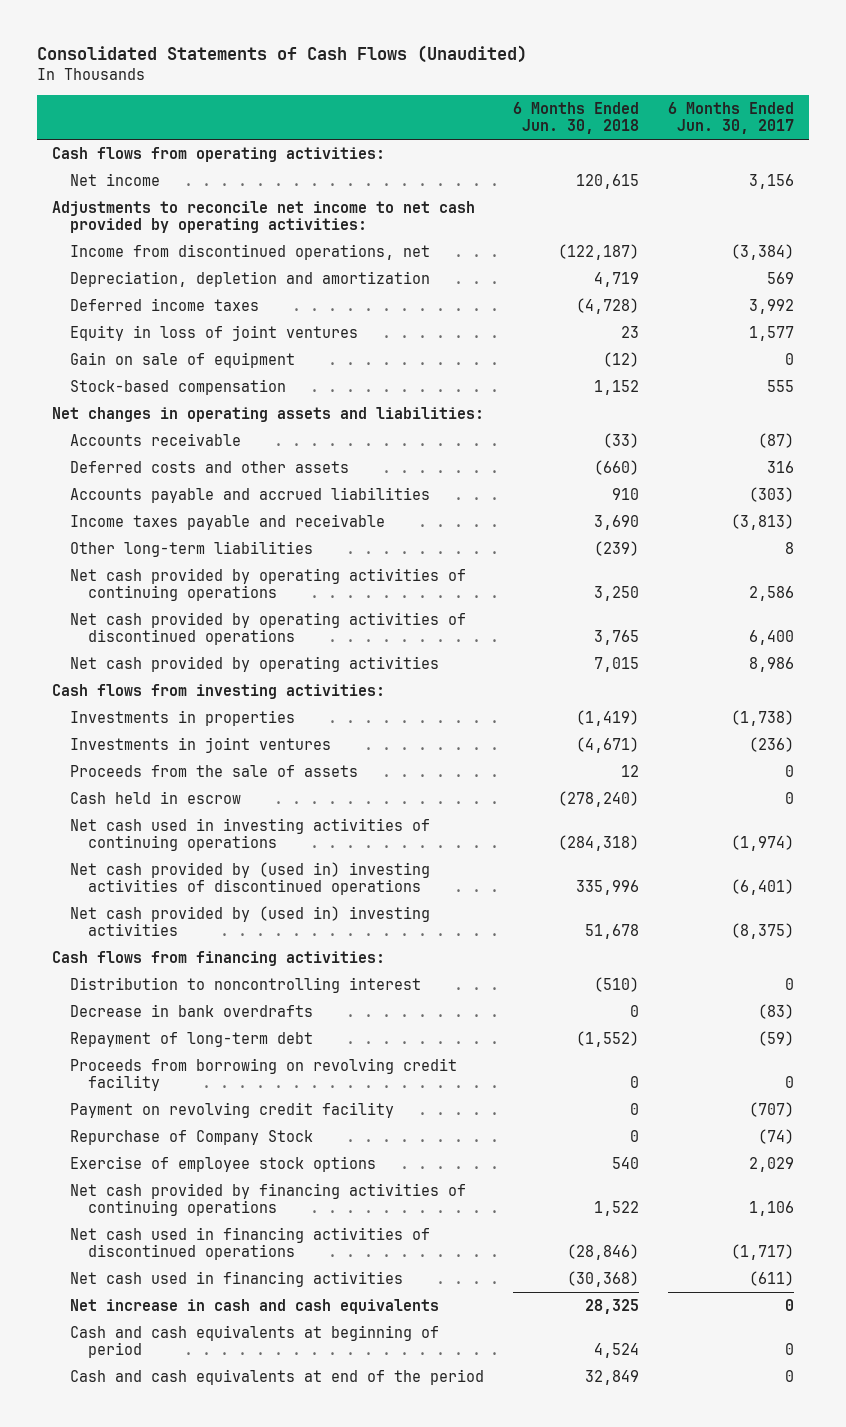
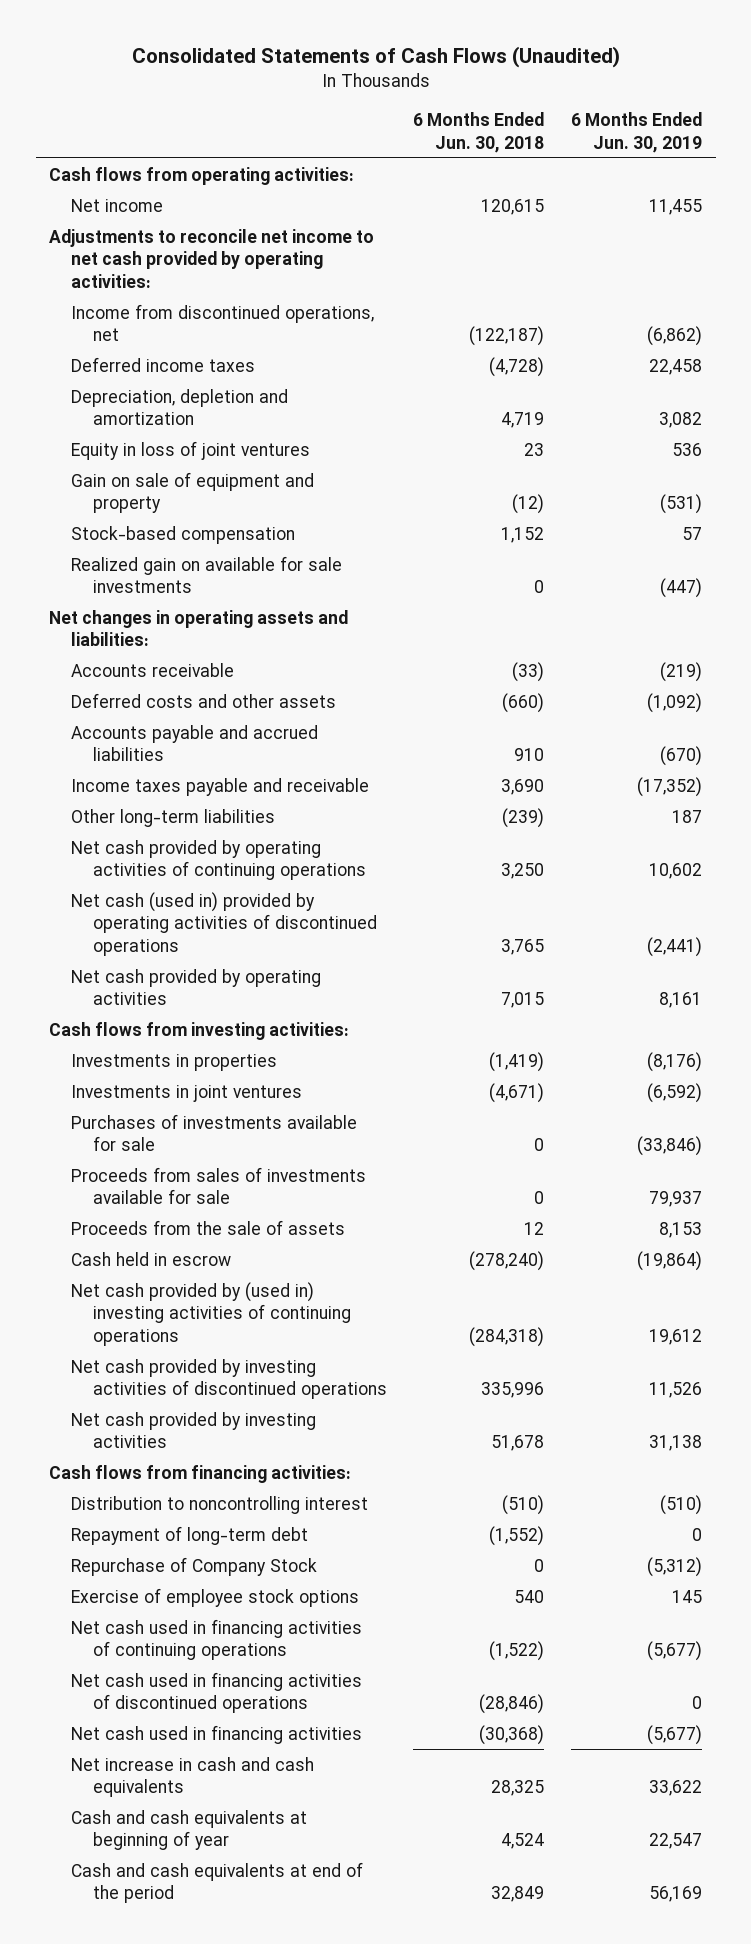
- | 6 Months Ended Jun. 30, 2018 | 6 Months Ended Jun. 30, 2017
+ | 6 Months Ended Jun. 30, 2018 | 6 Months Ended Jun. 30, 2019
moved down: Depreciation, depletion and amortization | 4,719 | 3,082
- Gain on sale of equipment | (12) | 0
+ Gain on sale of equipment and property | (12) | (531)
+ Realized gain on available for sale investments | 0 | (447)
- Net cash provided by operating activities of discontinued operations | 3,765 | 6,400
+ Net cash (used in) provided by operating activities of discontinued operations | 3,765 | (2,441)
+ Purchases of investments available for sale | 0 | (33,846)
+ Proceeds from sales of investments available for sale | 0 | 79,937
- Net cash used in investing activities of continuing operations | (284,318) | (1,974)
- Net cash provided by (used in) investing activities of discontinued operations | 335,996 | (6,401)
- Net cash provided by (used in) investing activities | 51,678 | (8,375)
+ Net cash provided by (used in) investing activities of continuing operations | (284,318) | 19,612
+ Net cash provided by investing activities of discontinued operations | 335,996 | 11,526
+ Net cash provided by investing activities | 51,678 | 31,138
- Decrease in bank overdrafts | 0 | (83)
- Proceeds from borrowing on revolving credit facility | 0 | 0
- Payment on revolving credit facility | 0 | (707)
- Net cash provided by financing activities of continuing operations | 1,522 | 1,106
+ Net cash used in financing activities of continuing operations | (1,522) | (5,677)
- Cash and cash equivalents at beginning of period | 4,524 | 0
+ Cash and cash equivalents at beginning of year | 4,524 | 22,547

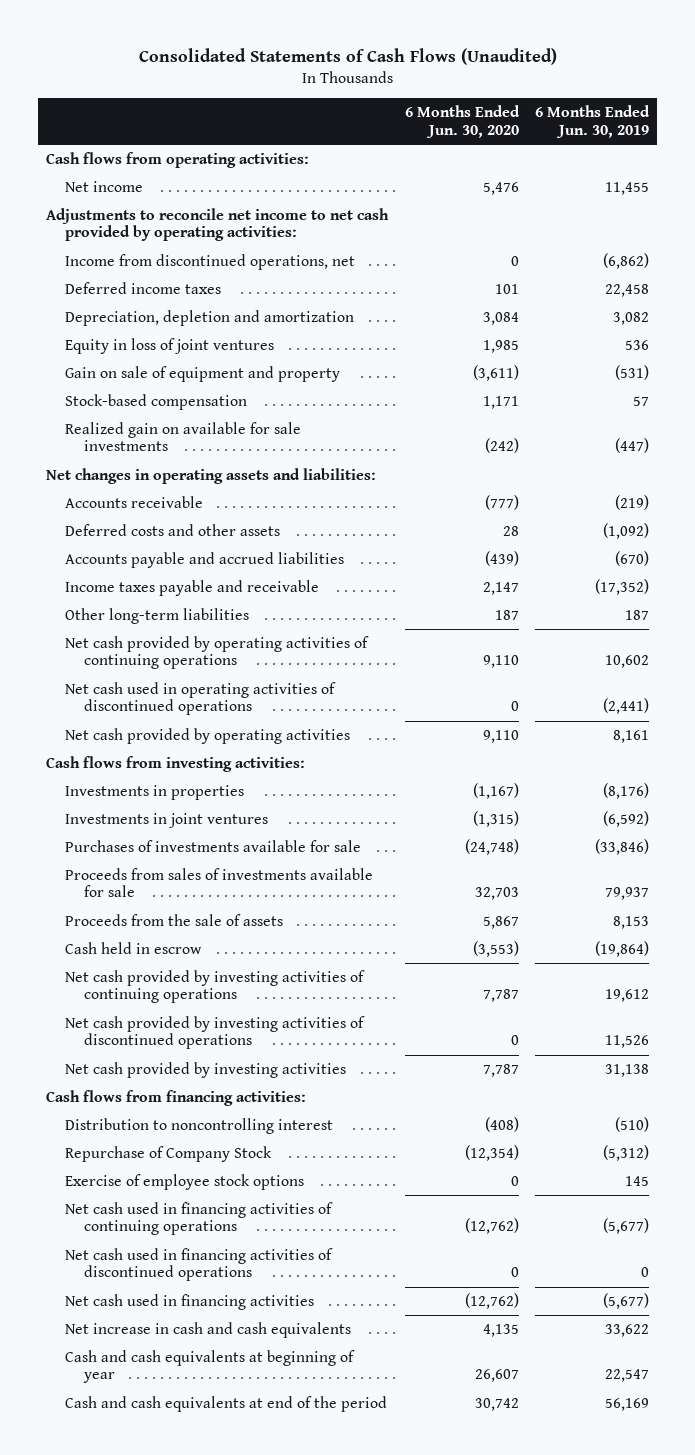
- | 6 Months Ended Jun. 30, 2018 | 6 Months Ended Jun. 30, 2019
+ | 6 Months Ended Jun. 30, 2020 | 6 Months Ended Jun. 30, 2019
- Net cash (used in) provided by operating activities of discontinued operations | 3,765 | (2,441)
+ Net cash used in operating activities of discontinued operations | 0 | (2,441)
- Net cash provided by (used in) investing activities of continuing operations | (284,318) | 19,612
+ Net cash provided by investing activities of continuing operations | 7,787 | 19,612
- Repayment of long-term debt | (1,552) | 0

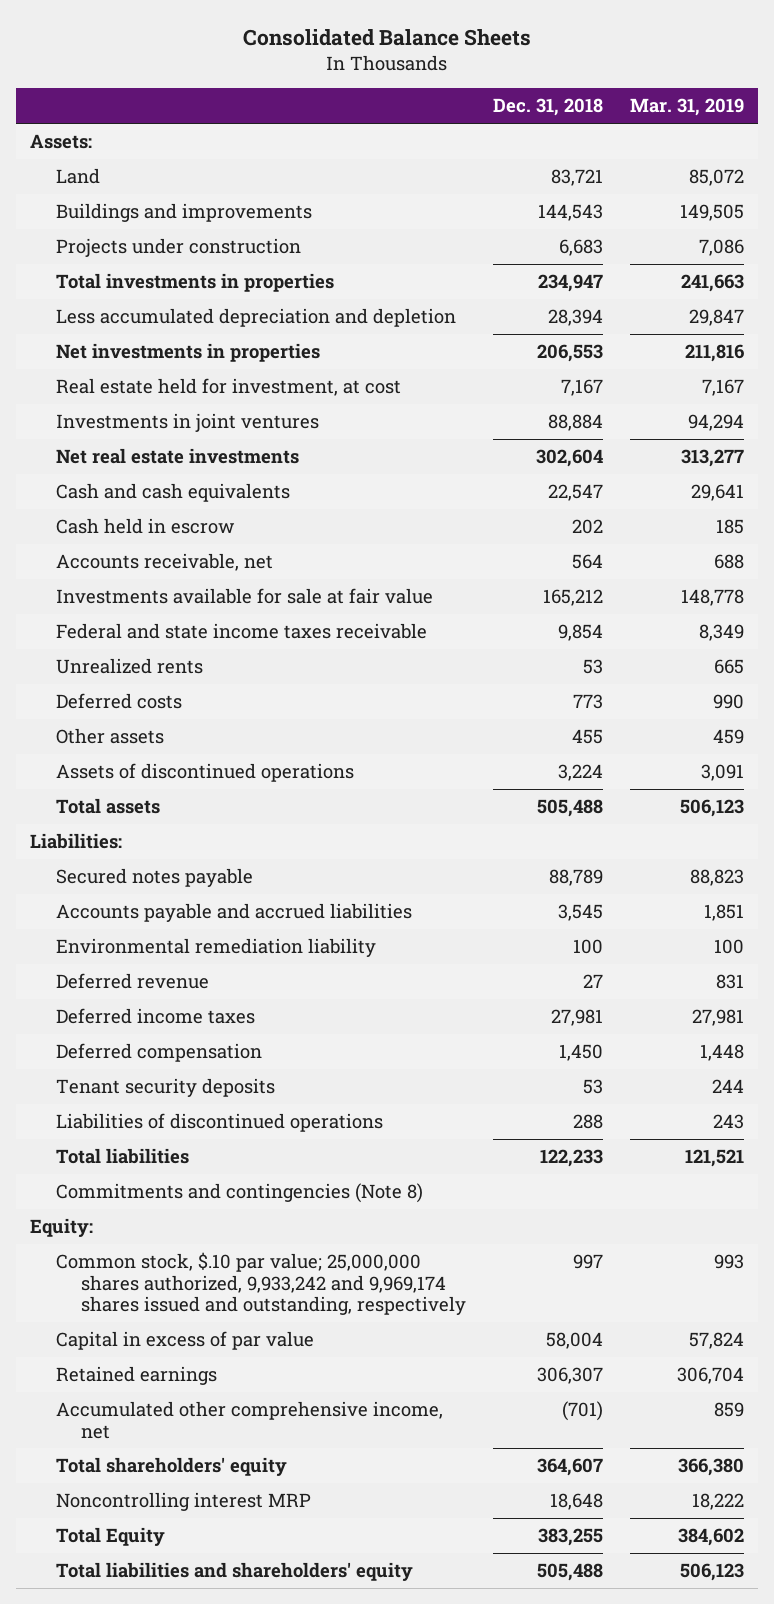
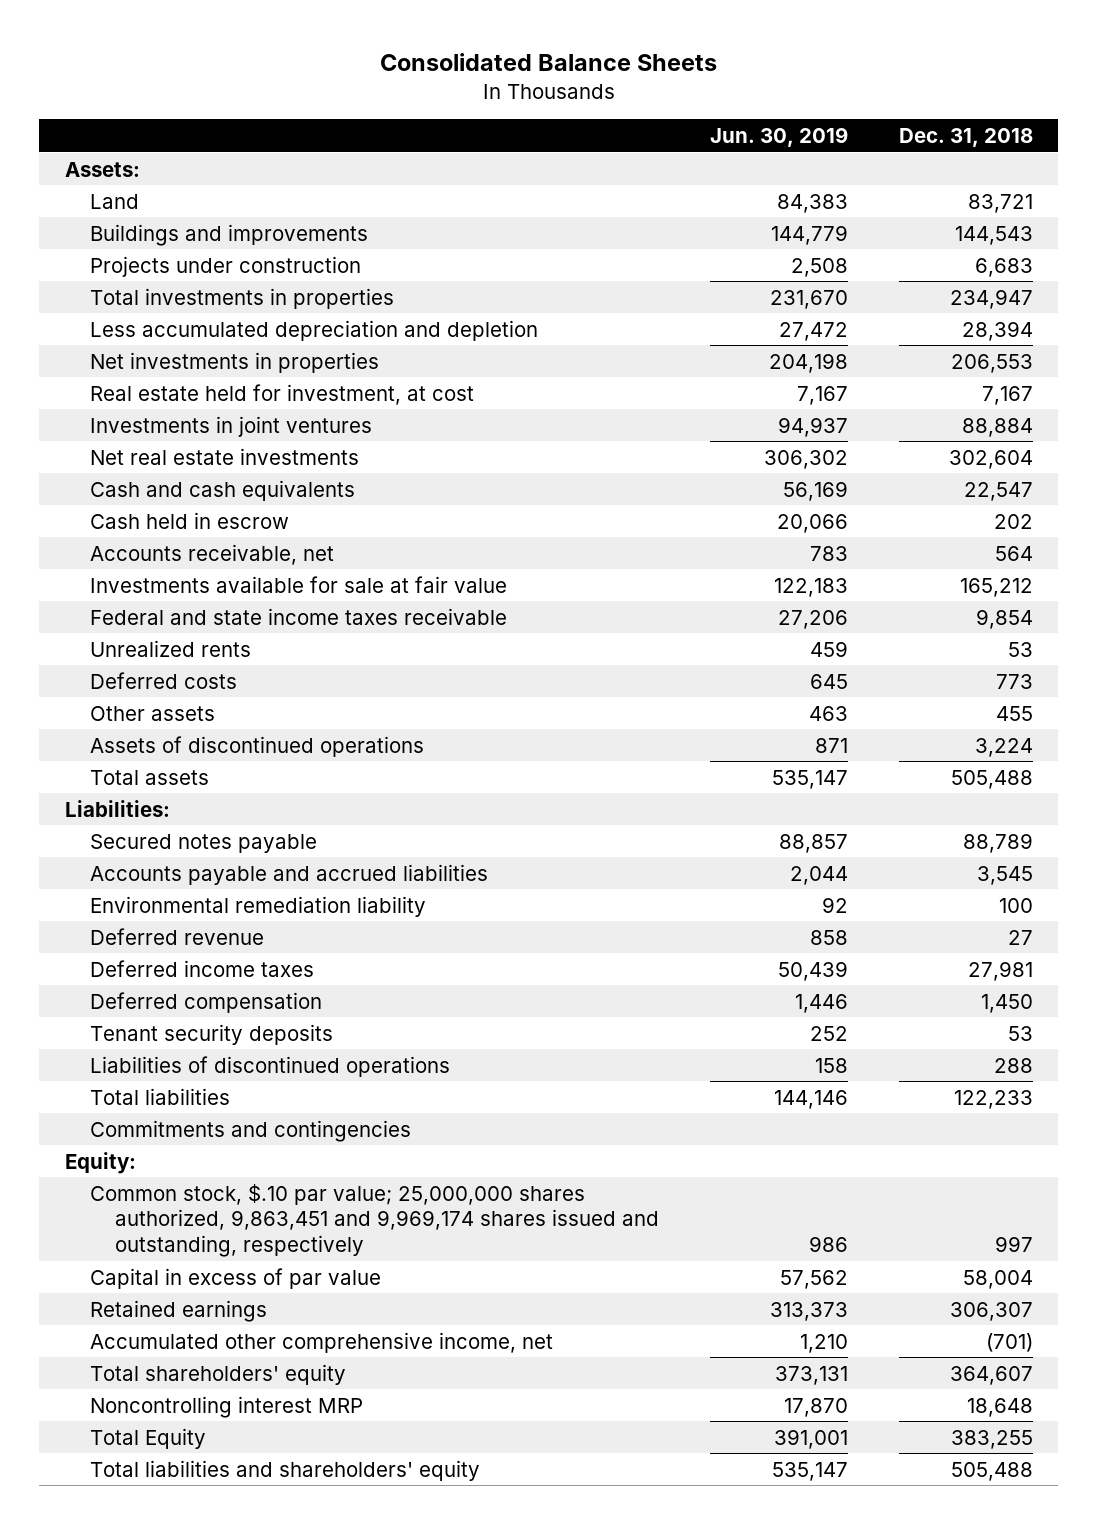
- | Dec. 31, 2018 | Mar. 31, 2019
+ | Jun. 30, 2019 | Dec. 31, 2018
- Commitments and contingencies (Note 8)
+ Commitments and contingencies
- Common stock, $.10 par value; 25,000,000 shares authorized, 9,933,242 and 9,969,174 shares issued and outstanding, respectively | 997 | 993
+ Common stock, $.10 par value; 25,000,000 shares authorized, 9,863,451 and 9,969,174 shares issued and outstanding, respectively | 986 | 997

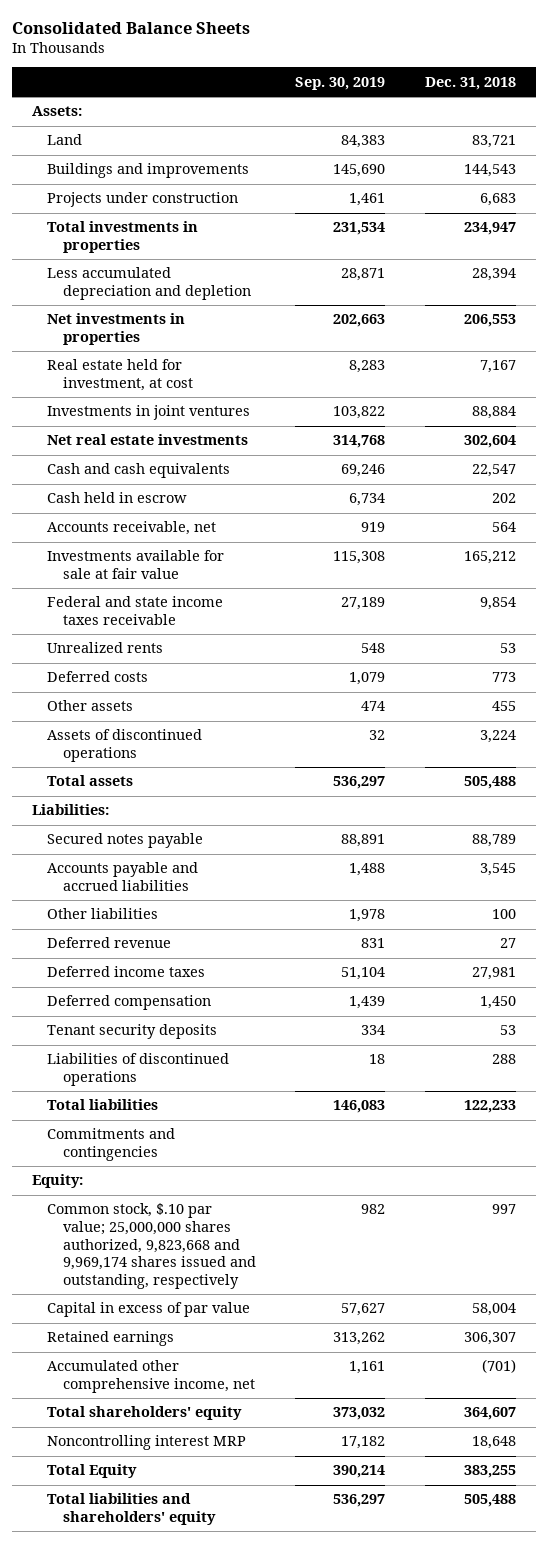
- | Jun. 30, 2019 | Dec. 31, 2018
+ | Sep. 30, 2019 | Dec. 31, 2018
- Environmental remediation liability | 92 | 100
+ Other liabilities | 1,978 | 100
- Common stock, $.10 par value; 25,000,000 shares authorized, 9,863,451 and 9,969,174 shares issued and outstanding, respectively | 986 | 997
+ Common stock, $.10 par value; 25,000,000 shares authorized, 9,823,668 and 9,969,174 shares issued and outstanding, respectively | 982 | 997

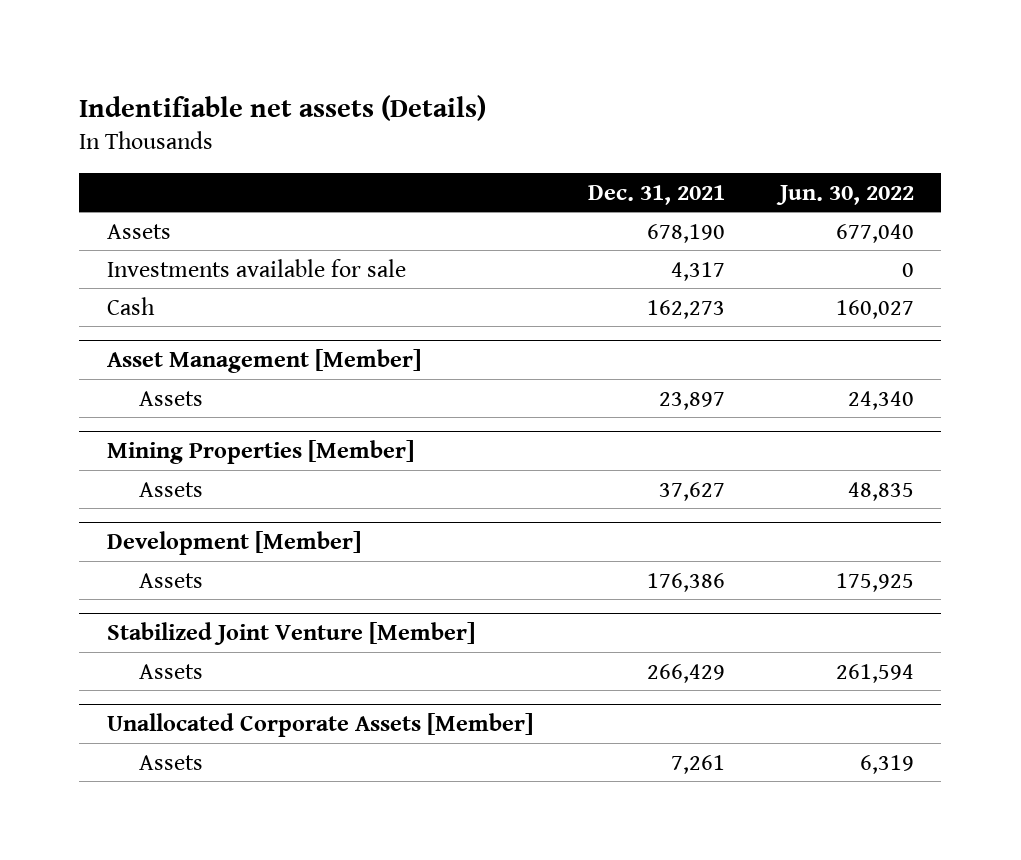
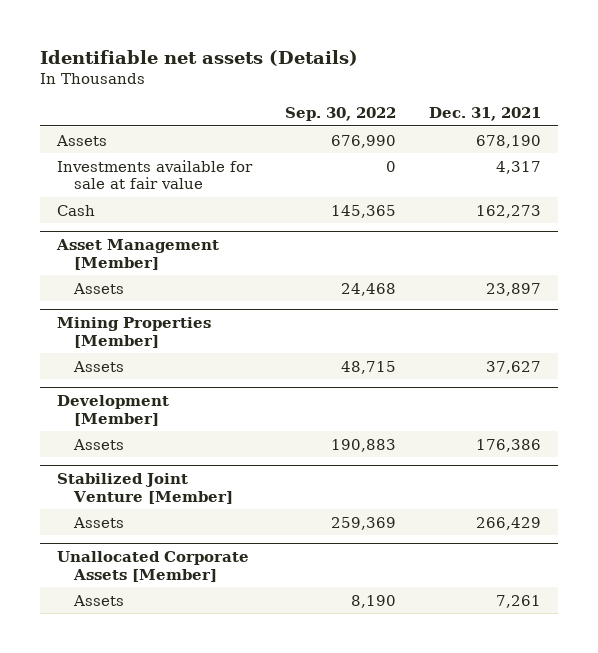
- Indentifiable net assets (Details)
+ Identifiable net assets (Details)
- | Dec. 31, 2021 | Jun. 30, 2022
+ | Sep. 30, 2022 | Dec. 31, 2021
- Investments available for sale | 4,317 | 0
+ Investments available for sale at fair value | 0 | 4,317

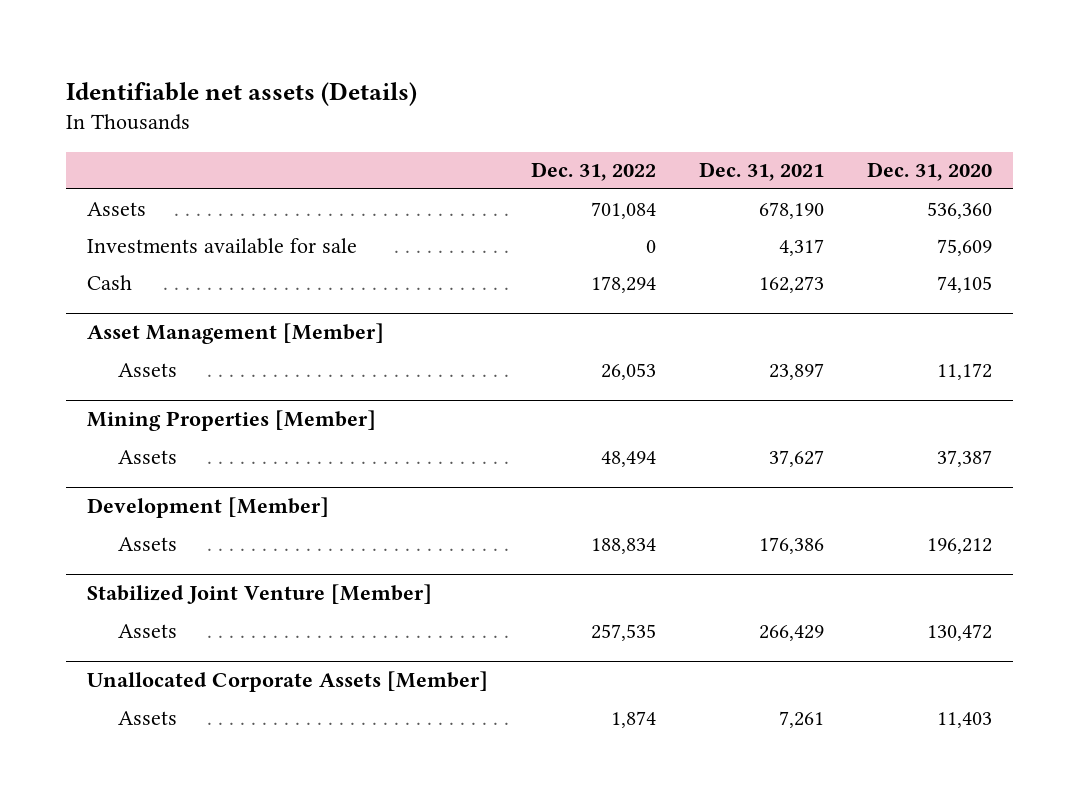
- | Sep. 30, 2022 | Dec. 31, 2021
+ | Dec. 31, 2022 | Dec. 31, 2021 | Dec. 31, 2020
- Investments available for sale at fair value | 0 | 4,317
+ Investments available for sale | 0 | 4,317 | 75,609

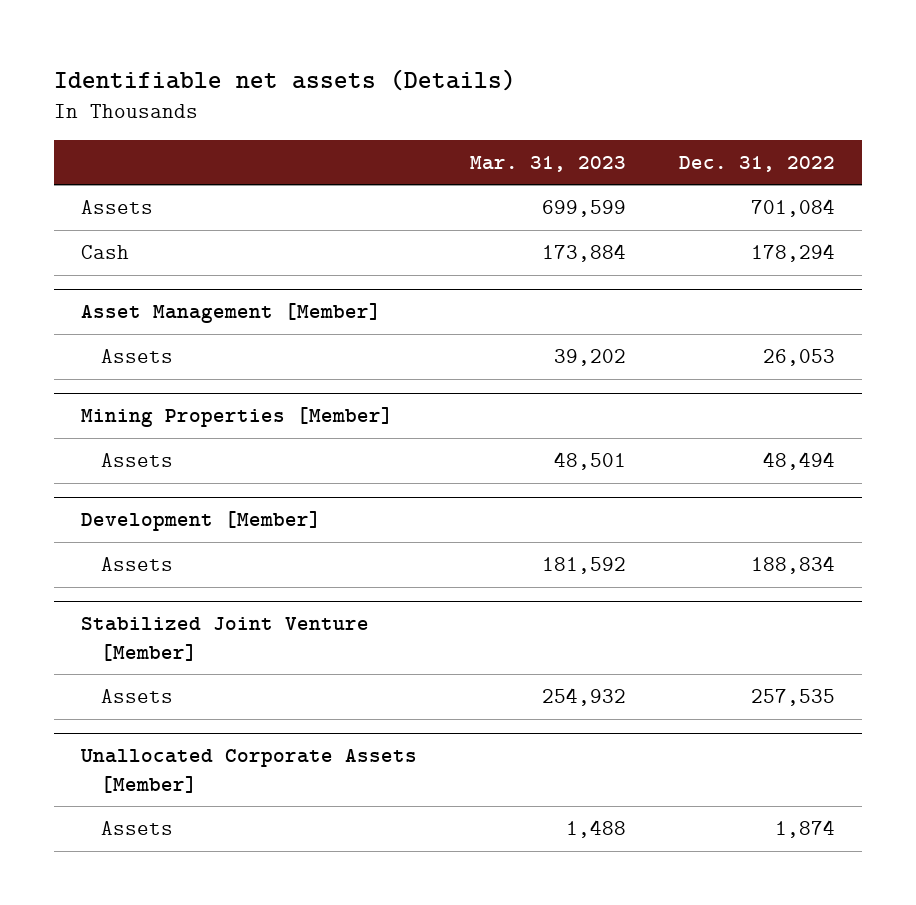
- | Dec. 31, 2022 | Dec. 31, 2021 | Dec. 31, 2020
+ | Mar. 31, 2023 | Dec. 31, 2022
- Investments available for sale | 0 | 4,317 | 75,609

